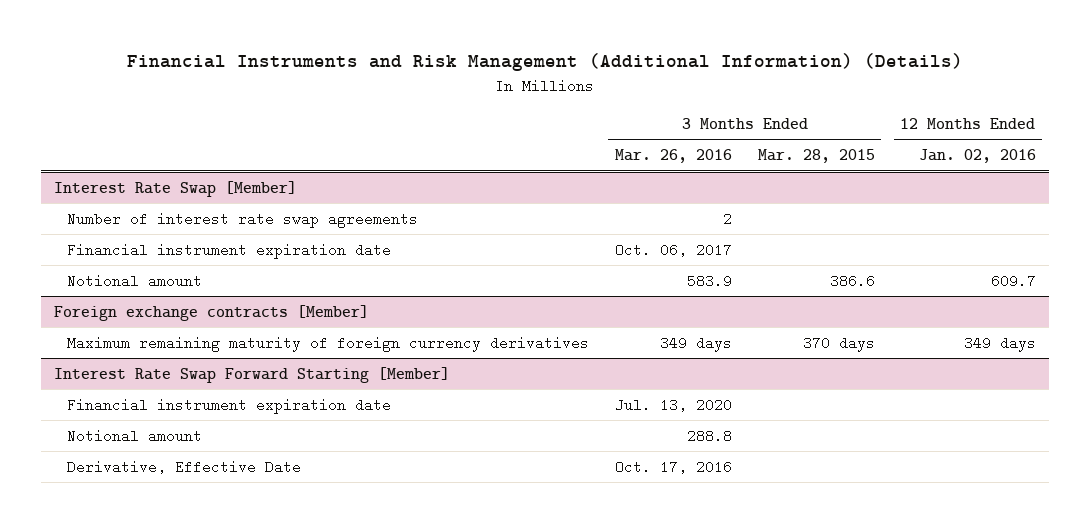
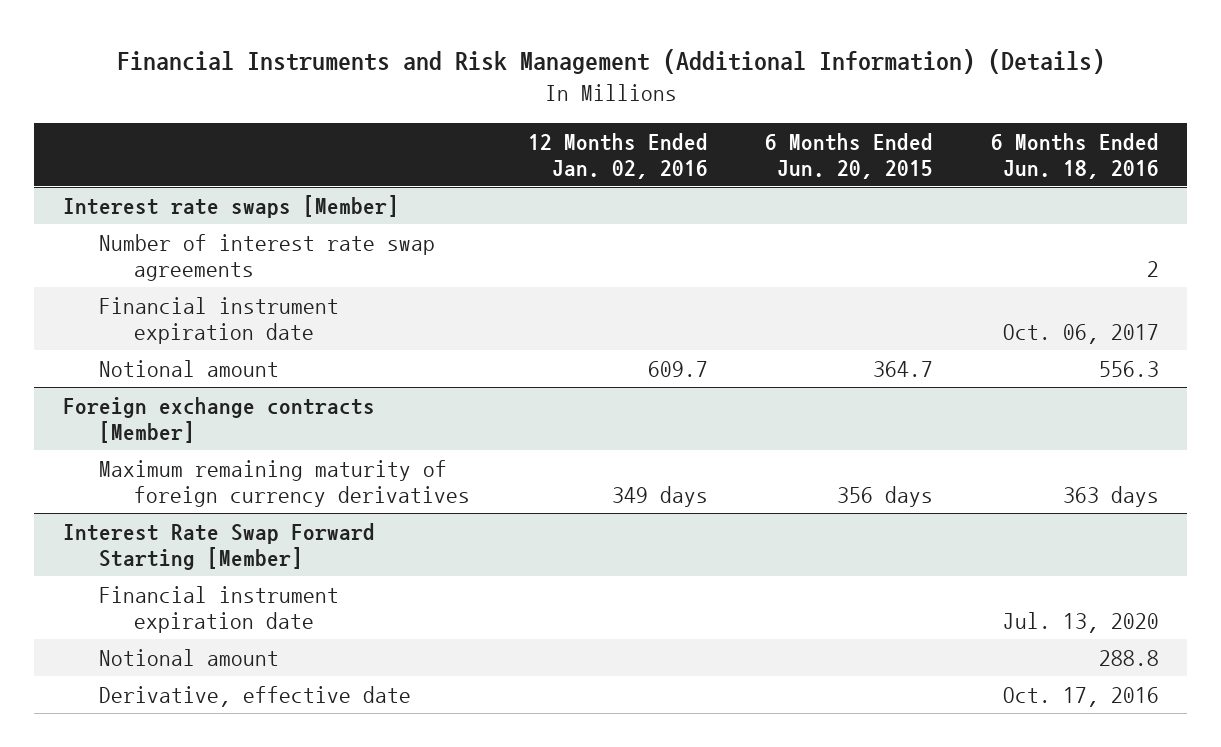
- | 3 Months Ended Mar. 26, 2016 | 3 Months Ended Mar. 28, 2015 | 12 Months Ended Jan. 02, 2016
+ | 12 Months Ended Jan. 02, 2016 | 6 Months Ended Jun. 20, 2015 | 6 Months Ended Jun. 18, 2016
- Interest Rate Swap [Member]
+ Interest rate swaps [Member]
@ Interest Rate Swap Forward Starting [Member]
- Derivative, Effective Date | Oct. 17, 2016 | |
+ Derivative, effective date | | | Oct. 17, 2016

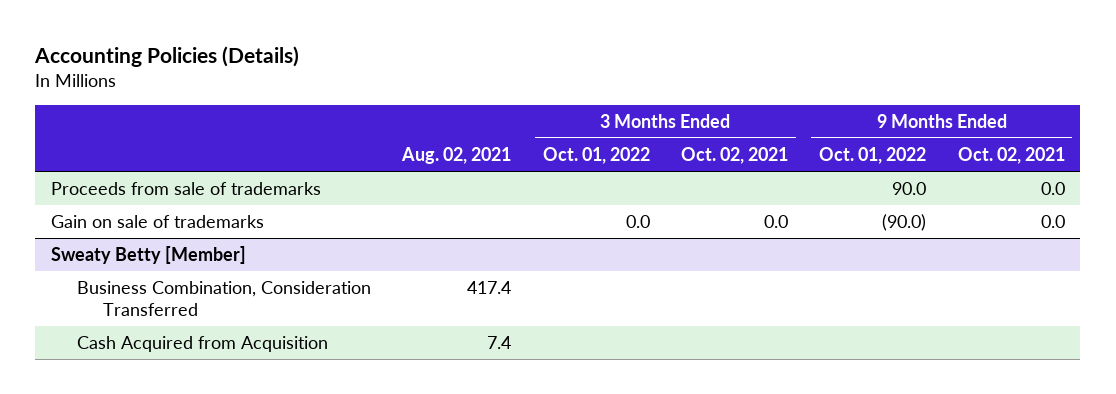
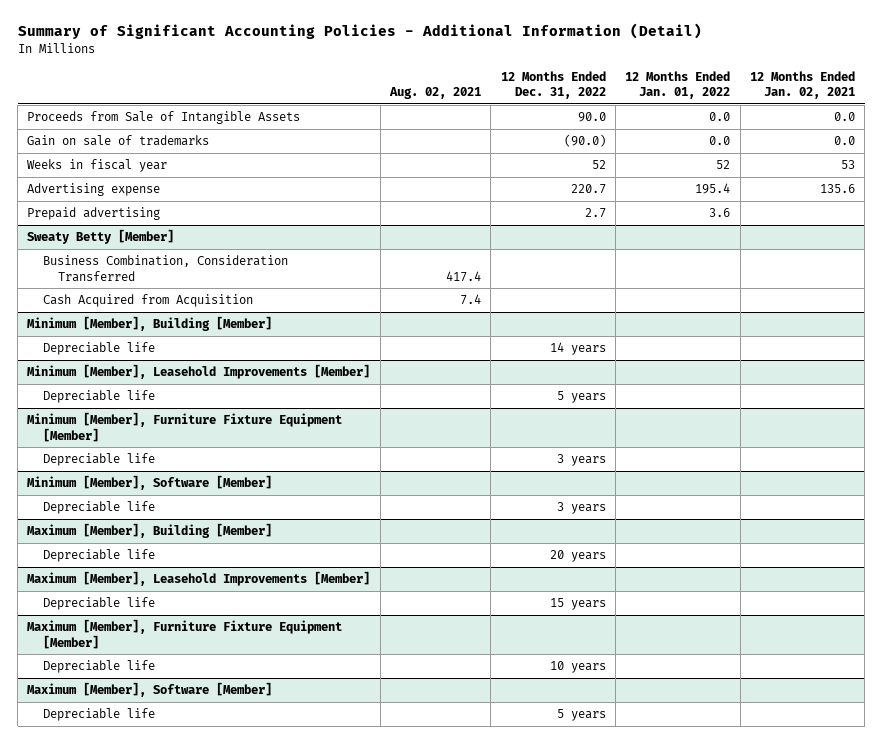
- Accounting Policies (Details)
+ Summary of Significant Accounting Policies - Additional Information (Detail)
- | Aug. 02, 2021 | 3 Months Ended Oct. 01, 2022 | 3 Months Ended Oct. 02, 2021 | 9 Months Ended Oct. 01, 2022 | 9 Months Ended Oct. 02, 2021
+ | Aug. 02, 2021 | 12 Months Ended Dec. 31, 2022 | 12 Months Ended Jan. 01, 2022 | 12 Months Ended Jan. 02, 2021
- Proceeds from sale of trademarks | | | | 90.0 | 0.0
+ Proceeds from Sale of Intangible Assets | | 90.0 | 0.0 | 0.0
+ Weeks in fiscal year | | 52 | 52 | 53
+ Advertising expense | | 220.7 | 195.4 | 135.6
+ Prepaid advertising | | 2.7 | 3.6 |
+ Minimum [Member], Building [Member]
+ Depreciable life | | 14 years | |
+ Minimum [Member], Leasehold Improvements [Member]
+ Depreciable life | | 5 years | |
+ Minimum [Member], Furniture Fixture Equipment [Member]
+ Depreciable life | | 3 years | |
+ Minimum [Member], Software [Member]
+ Depreciable life | | 3 years | |
+ Maximum [Member], Building [Member]
+ Depreciable life | | 20 years | |
+ Maximum [Member], Leasehold Improvements [Member]
+ Depreciable life | | 15 years | |
+ Maximum [Member], Furniture Fixture Equipment [Member]
+ Depreciable life | | 10 years | |
+ Maximum [Member], Software [Member]
+ Depreciable life | | 5 years | |

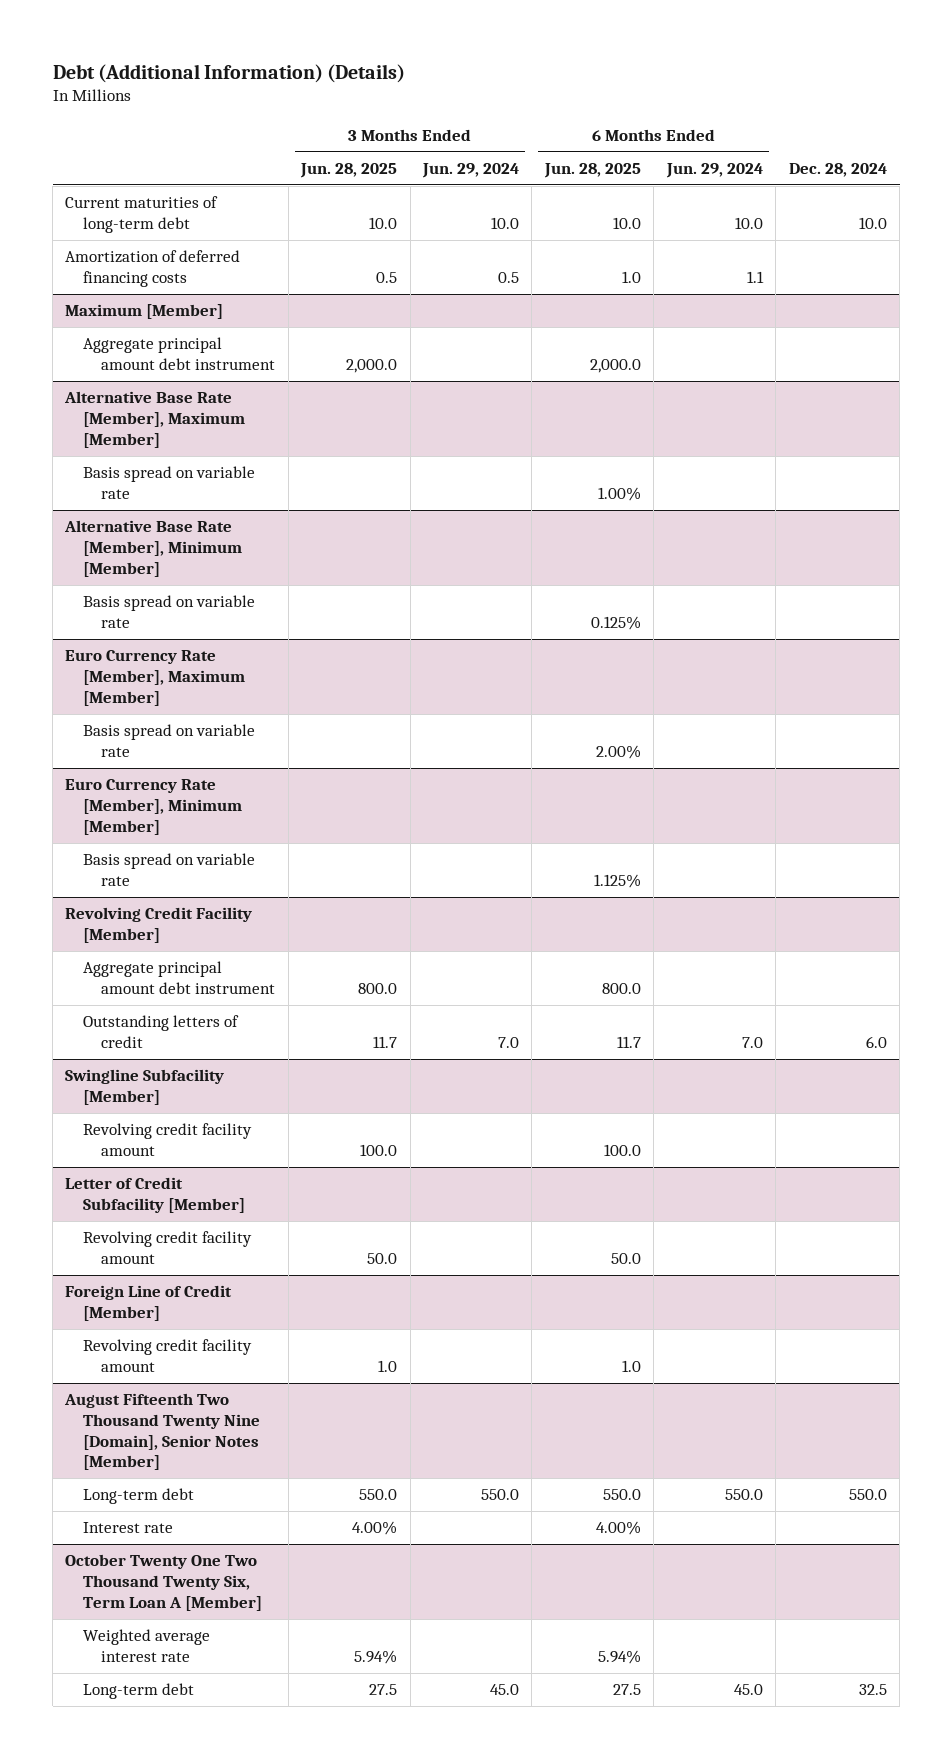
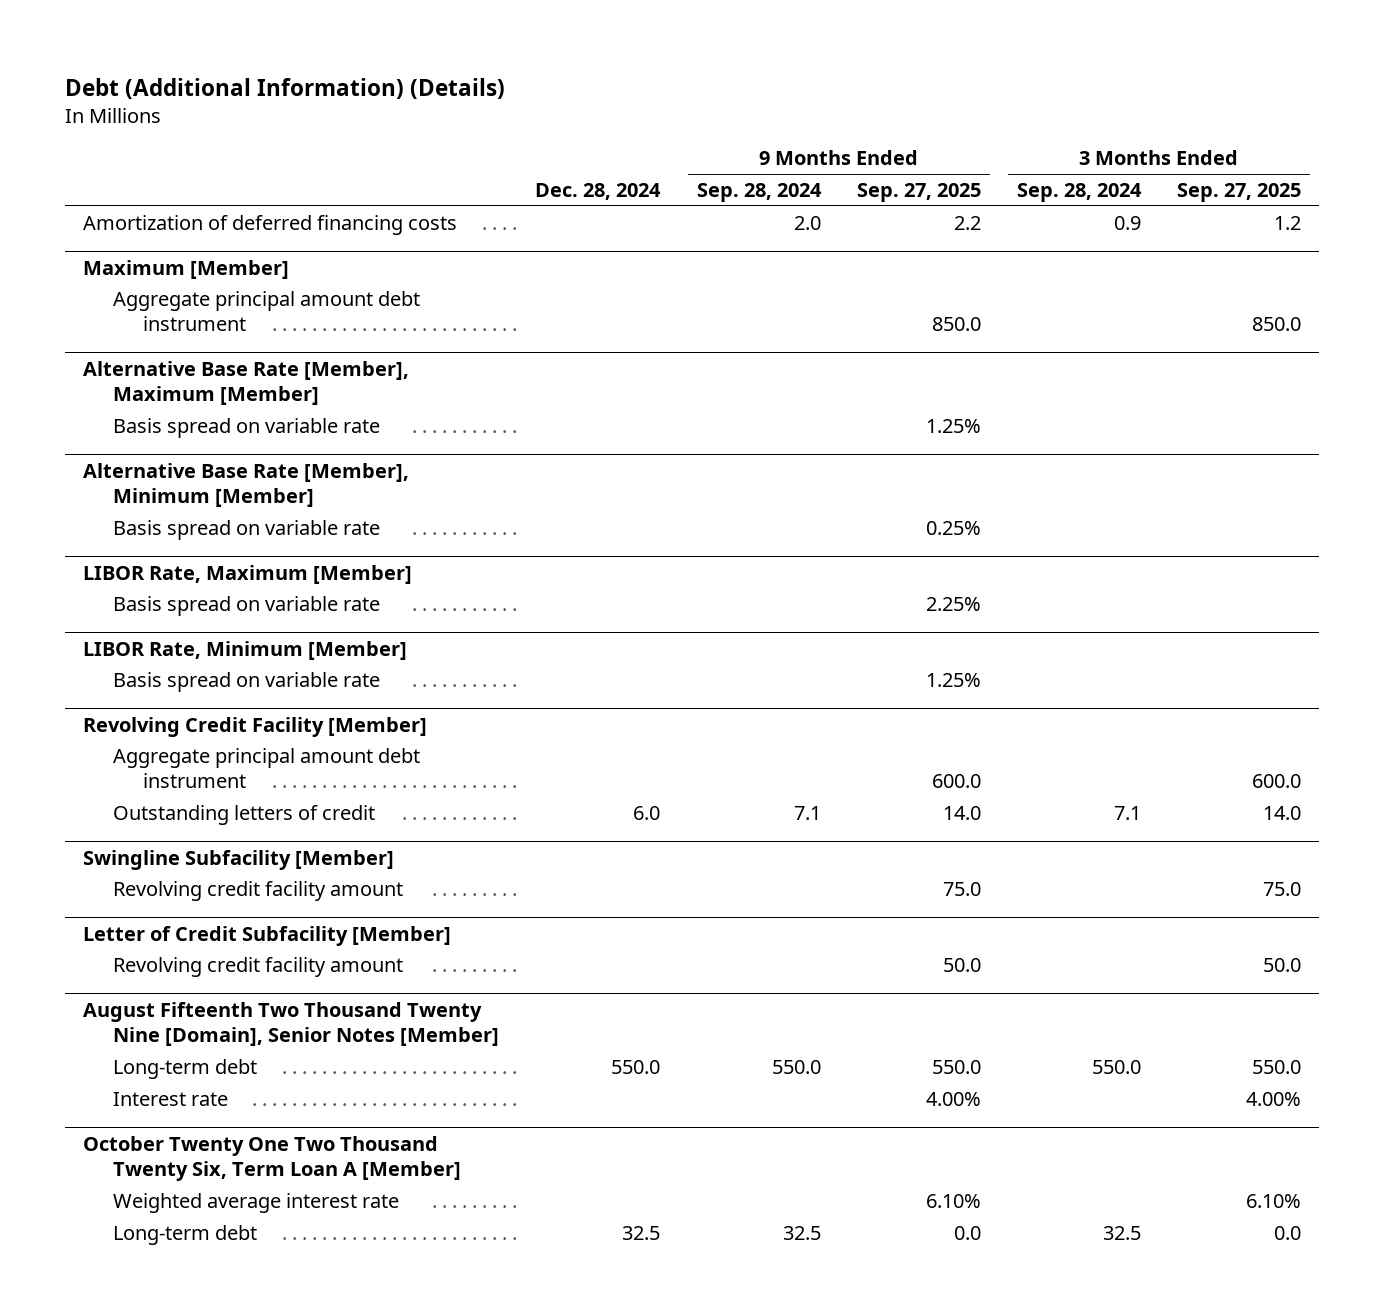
- | 3 Months Ended Jun. 28, 2025 | 3 Months Ended Jun. 29, 2024 | 6 Months Ended Jun. 28, 2025 | 6 Months Ended Jun. 29, 2024 | Dec. 28, 2024
+ | Dec. 28, 2024 | 9 Months Ended Sep. 28, 2024 | 9 Months Ended Sep. 27, 2025 | 3 Months Ended Sep. 28, 2024 | 3 Months Ended Sep. 27, 2025
- Current maturities of long-term debt | 10.0 | 10.0 | 10.0 | 10.0 | 10.0
- Euro Currency Rate [Member], Maximum [Member]
- Basis spread on variable rate | | | 2.00% | |
- Euro Currency Rate [Member], Minimum [Member]
- Basis spread on variable rate | | | 1.125% | |
+ LIBOR Rate, Maximum [Member]
+ Basis spread on variable rate | | | 2.25% | |
+ LIBOR Rate, Minimum [Member]
+ Basis spread on variable rate | | | 1.25% | |
- Foreign Line of Credit [Member]
- Revolving credit facility amount | 1.0 | | 1.0 | |

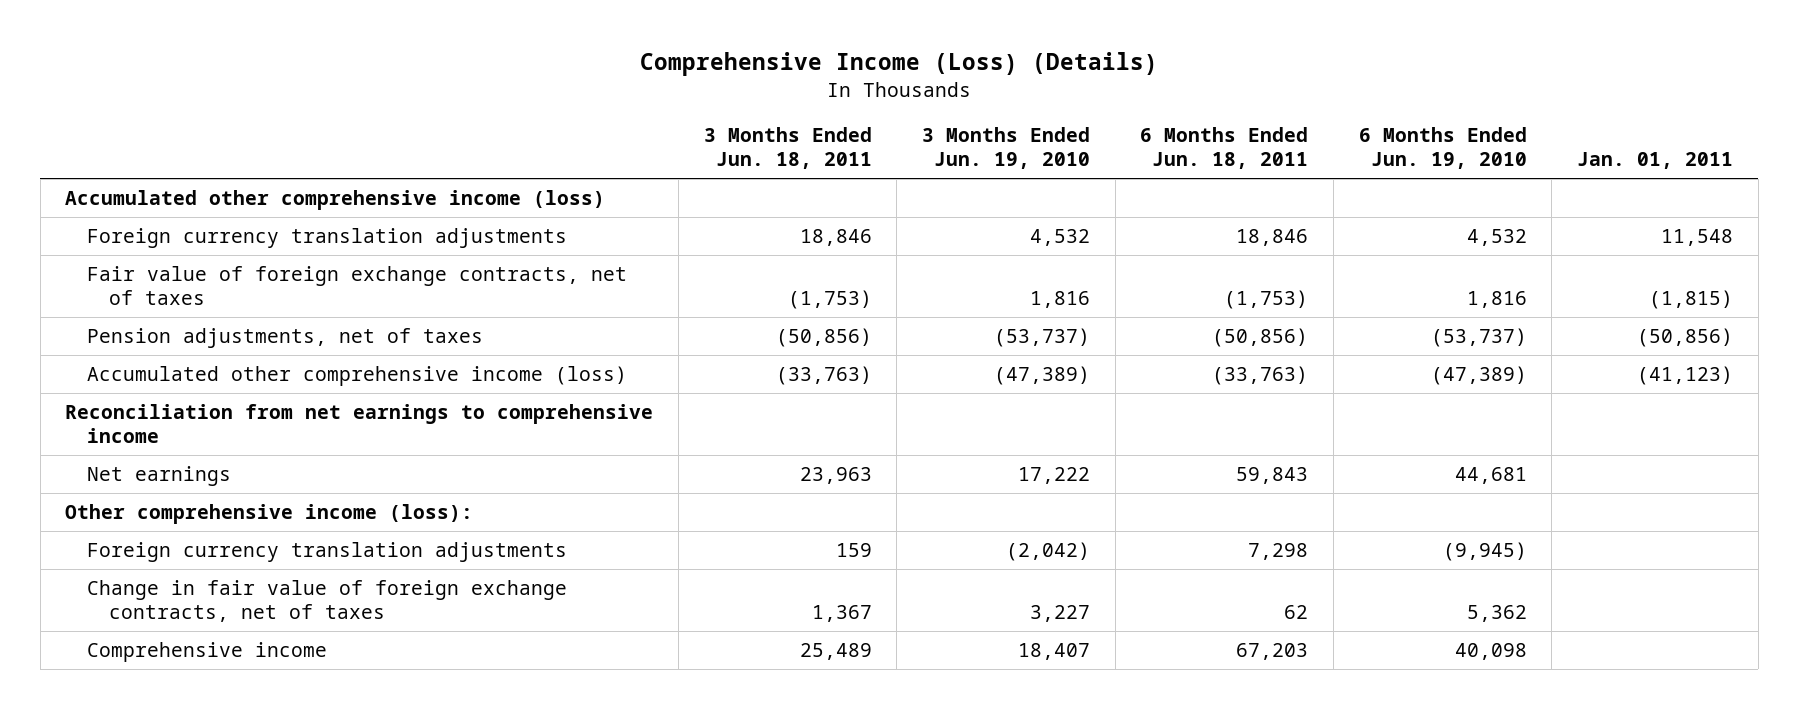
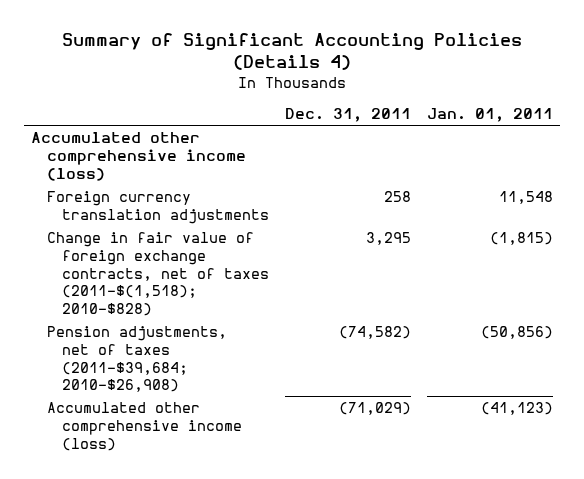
- Comprehensive Income (Loss) (Details)
+ Summary of Significant Accounting Policies (Details 4)
- | 3 Months Ended Jun. 18, 2011 | 3 Months Ended Jun. 19, 2010 | 6 Months Ended Jun. 18, 2011 | 6 Months Ended Jun. 19, 2010 | Jan. 01, 2011
+ | Dec. 31, 2011 | Jan. 01, 2011
- Fair value of foreign exchange contracts, net of taxes | (1,753) | 1,816 | (1,753) | 1,816 | (1,815)
- Pension adjustments, net of taxes | (50,856) | (53,737) | (50,856) | (53,737) | (50,856)
+ Change in fair value of foreign exchange contracts, net of taxes (2011-$(1,518); 2010-$828) | 3,295 | (1,815)
+ Pension adjustments, net of taxes (2011-$39,684; 2010-$26,908) | (74,582) | (50,856)
- Reconciliation from net earnings to comprehensive income
- Net earnings | 23,963 | 17,222 | 59,843 | 44,681 |
- Other comprehensive income (loss):
- Foreign currency translation adjustments | 159 | (2,042) | 7,298 | (9,945) |
- Change in fair value of foreign exchange contracts, net of taxes | 1,367 | 3,227 | 62 | 5,362 |
- Comprehensive income | 25,489 | 18,407 | 67,203 | 40,098 |

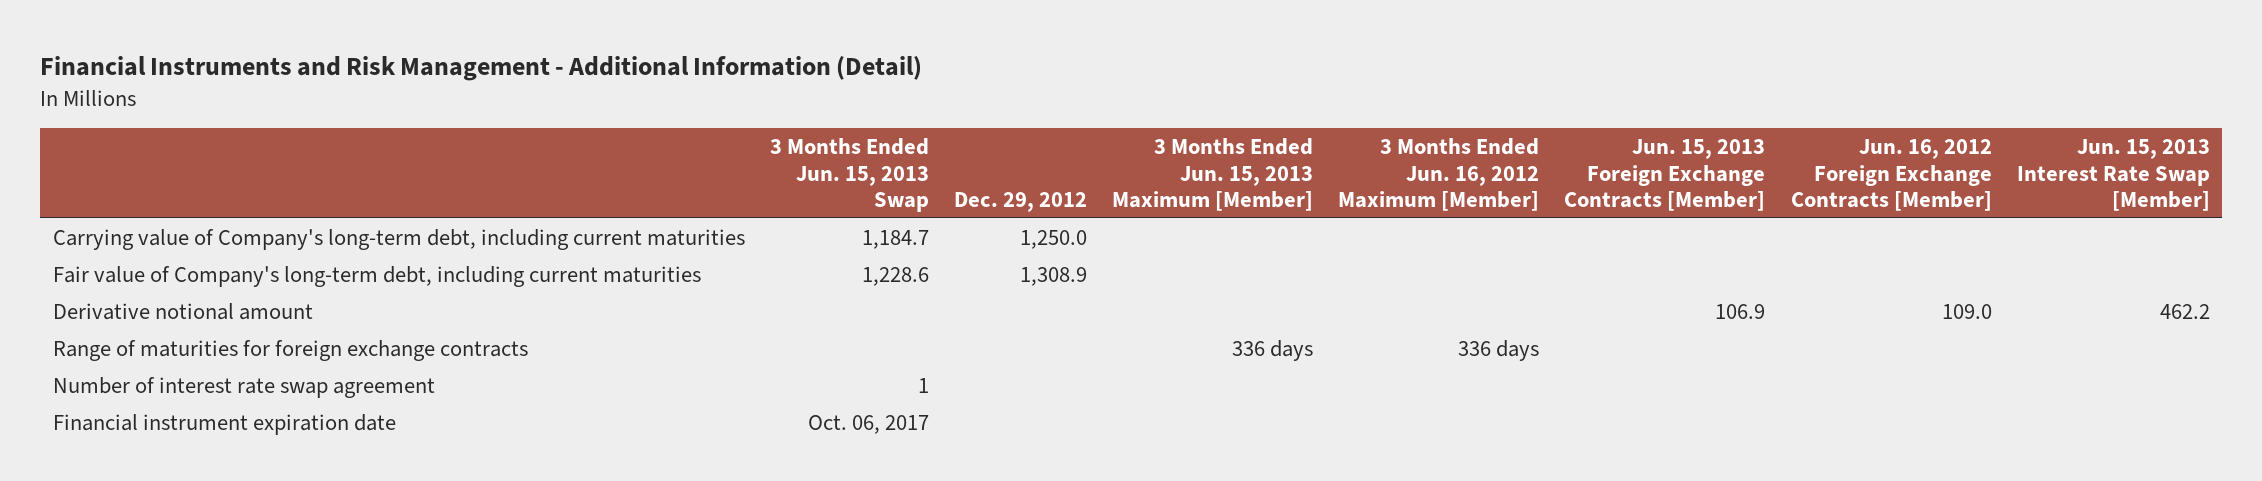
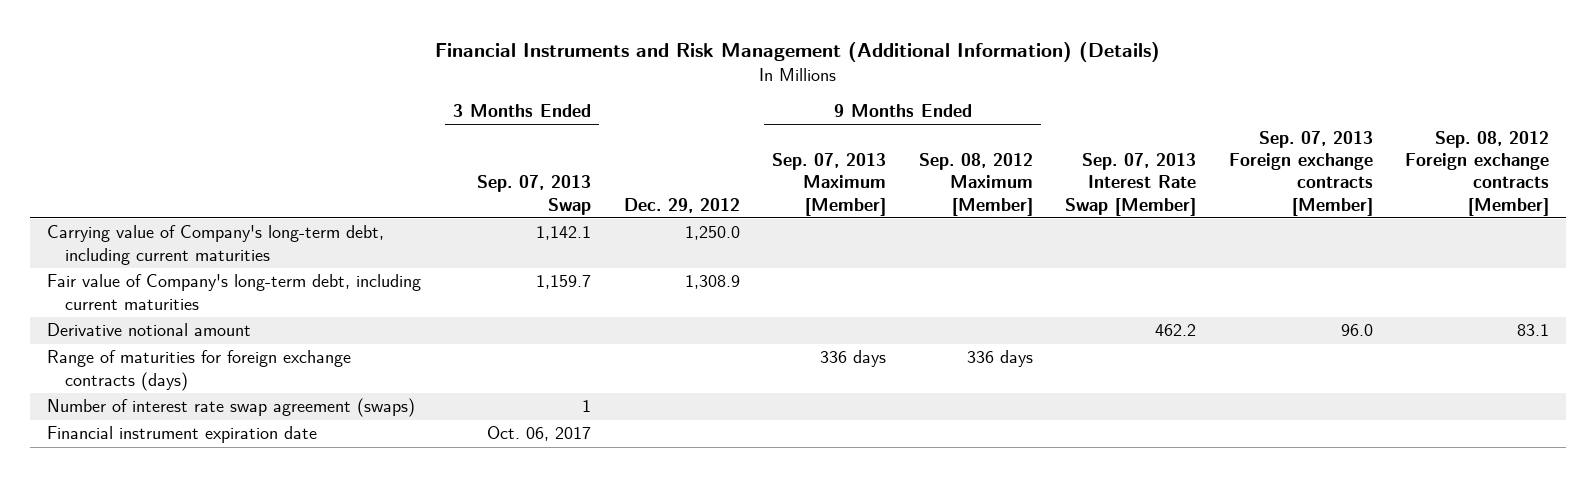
- Financial Instruments and Risk Management - Additional Information (Detail)
+ Financial Instruments and Risk Management (Additional Information) (Details)
- | 3 Months Ended Jun. 15, 2013 Swap | Dec. 29, 2012 | 3 Months Ended Jun. 15, 2013 Maximum [Member] | 3 Months Ended Jun. 16, 2012 Maximum [Member] | Jun. 15, 2013 Foreign Exchange Contracts [Member] | Jun. 16, 2012 Foreign Exchange Contracts [Member] | Jun. 15, 2013 Interest Rate Swap [Member]
+ | 3 Months Ended Sep. 07, 2013 Swap | Dec. 29, 2012 | 9 Months Ended Sep. 07, 2013 Maximum [Member] | 9 Months Ended Sep. 08, 2012 Maximum [Member] | Sep. 07, 2013 Interest Rate Swap [Member] | Sep. 07, 2013 Foreign exchange contracts [Member] | Sep. 08, 2012 Foreign exchange contracts [Member]
- Range of maturities for foreign exchange contracts | | | 336 days | 336 days | | |
- Number of interest rate swap agreement | 1 | | | | | |
+ Range of maturities for foreign exchange contracts (days) | | | 336 days | 336 days | | |
+ Number of interest rate swap agreement (swaps) | 1 | | | | | |

